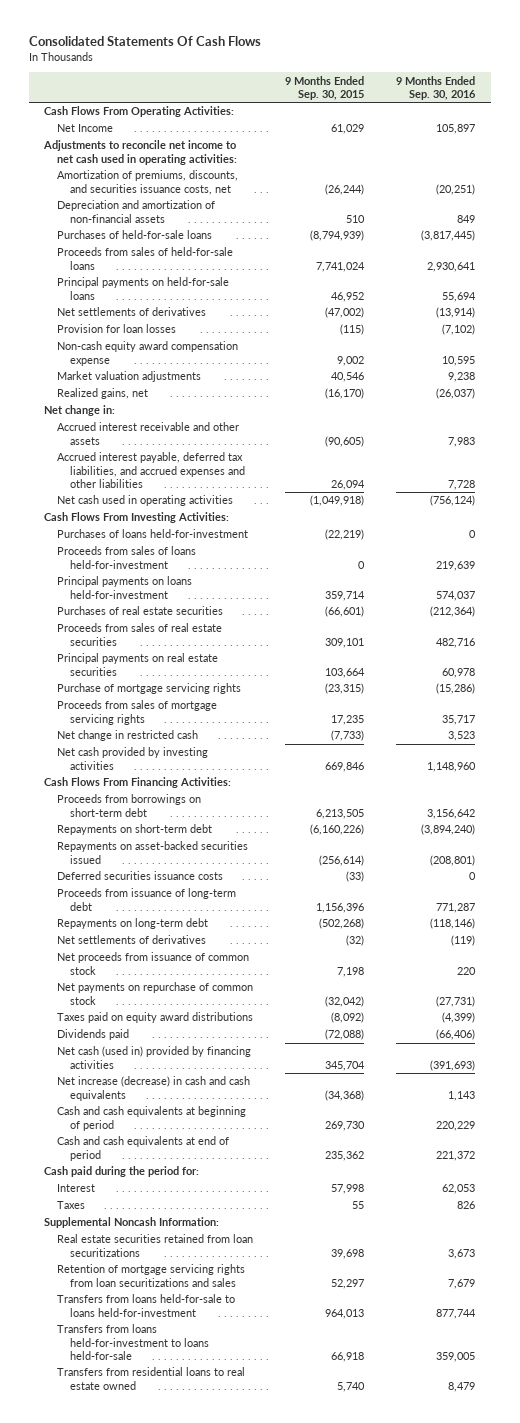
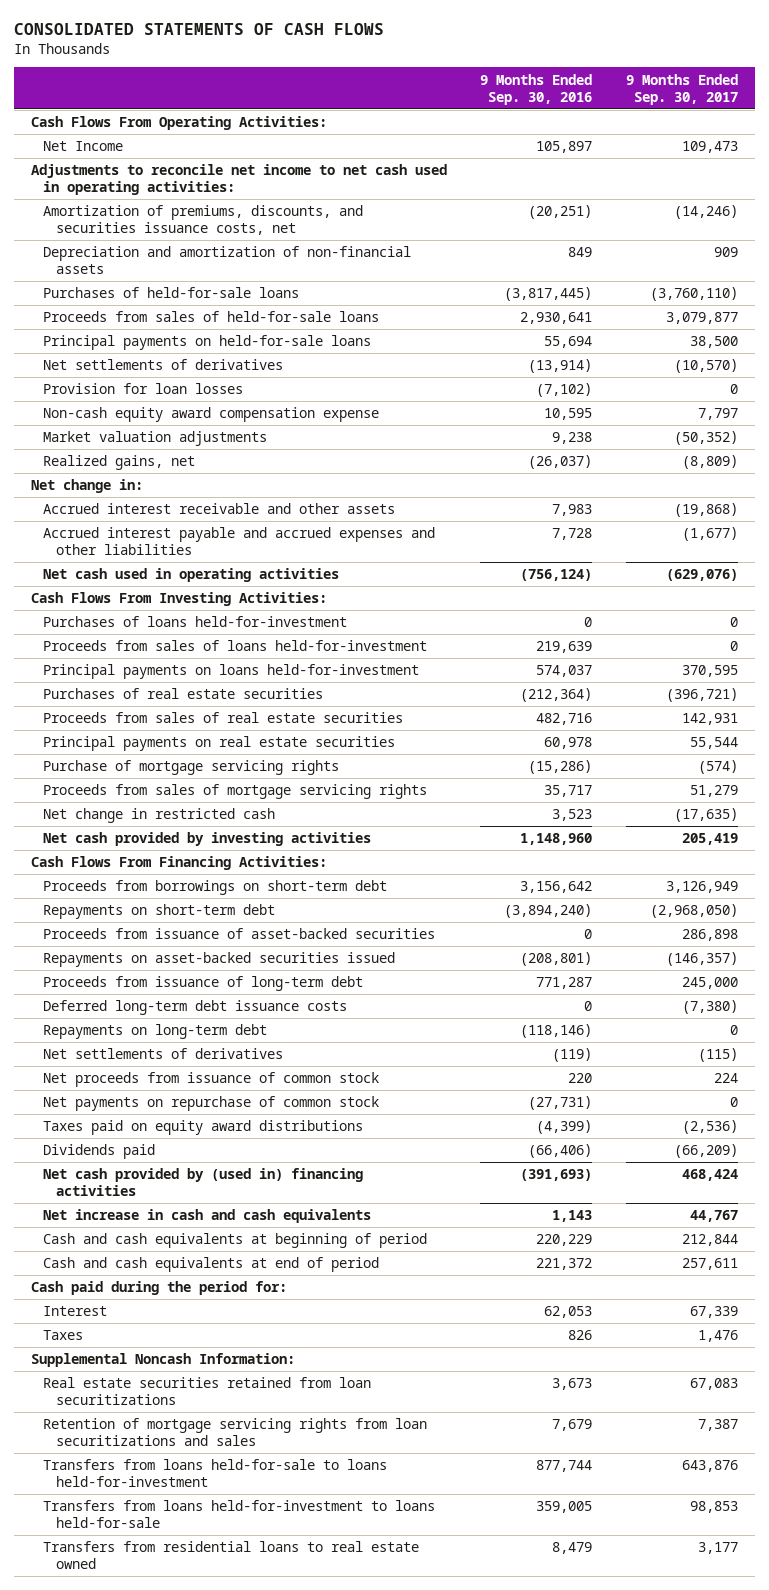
- Consolidated Statements Of Cash Flows
+ CONSOLIDATED STATEMENTS OF CASH FLOWS
- | 9 Months Ended Sep. 30, 2015 | 9 Months Ended Sep. 30, 2016
+ | 9 Months Ended Sep. 30, 2016 | 9 Months Ended Sep. 30, 2017
- Accrued interest payable, deferred tax liabilities, and accrued expenses and other liabilities | 26,094 | 7,728
+ Accrued interest payable and accrued expenses and other liabilities | 7,728 | (1,677)
+ Proceeds from issuance of asset-backed securities | 0 | 286,898
- Deferred securities issuance costs | (33) | 0
+ Deferred long-term debt issuance costs | 0 | (7,380)
- Net cash (used in) provided by financing activities | 345,704 | (391,693)
- Net increase (decrease) in cash and cash equivalents | (34,368) | 1,143
+ Net cash provided by (used in) financing activities | (391,693) | 468,424
+ Net increase in cash and cash equivalents | 1,143 | 44,767

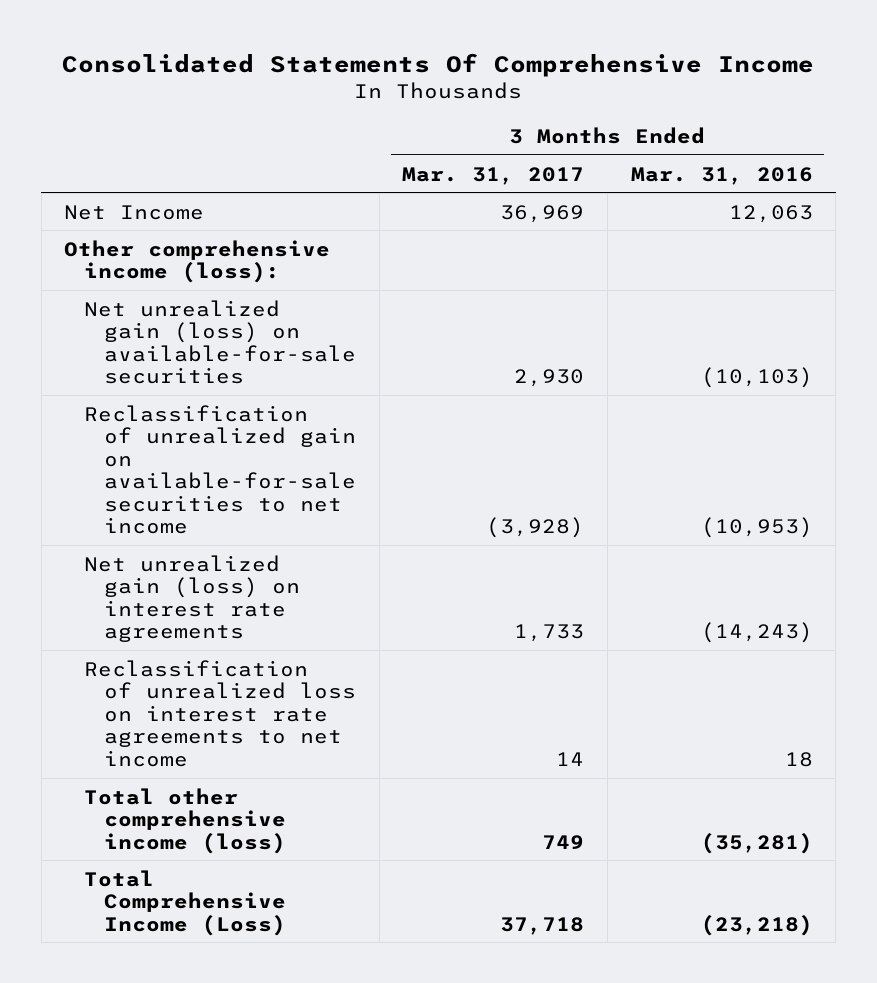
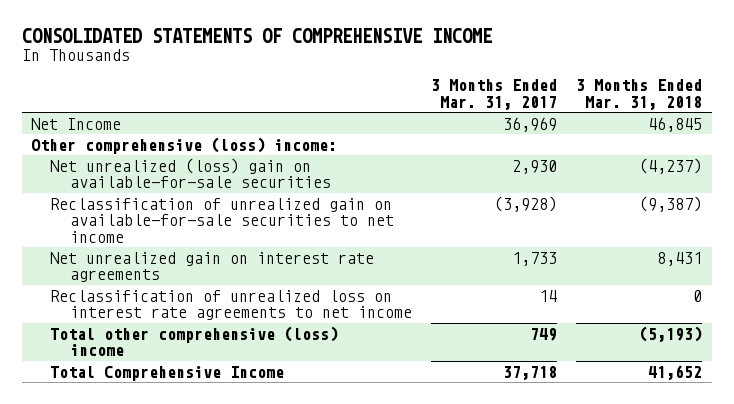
- Consolidated Statements Of Comprehensive Income
+ CONSOLIDATED STATEMENTS OF COMPREHENSIVE INCOME
- | 3 Months Ended Mar. 31, 2017 | 3 Months Ended Mar. 31, 2016
+ | 3 Months Ended Mar. 31, 2017 | 3 Months Ended Mar. 31, 2018
- Other comprehensive income (loss):
- Net unrealized gain (loss) on available-for-sale securities | 2,930 | (10,103)
+ Other comprehensive (loss) income:
+ Net unrealized (loss) gain on available-for-sale securities | 2,930 | (4,237)
- Net unrealized gain (loss) on interest rate agreements | 1,733 | (14,243)
+ Net unrealized gain on interest rate agreements | 1,733 | 8,431
- Total other comprehensive income (loss) | 749 | (35,281)
- Total Comprehensive Income (Loss) | 37,718 | (23,218)
+ Total other comprehensive (loss) income | 749 | (5,193)
+ Total Comprehensive Income | 37,718 | 41,652

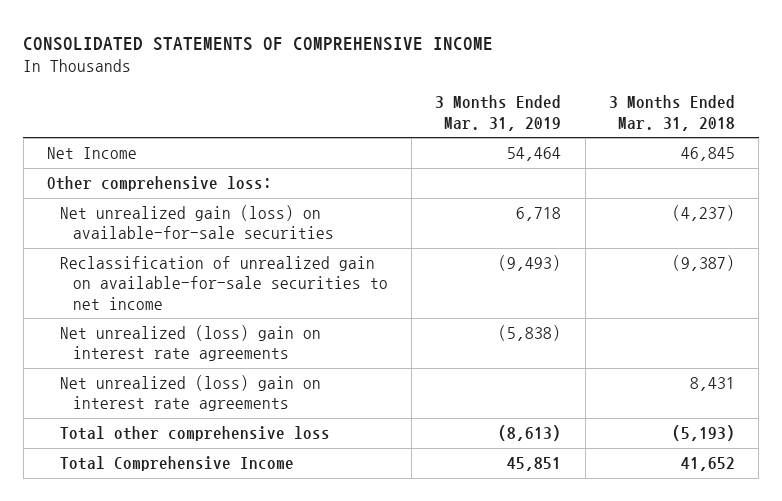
- | 3 Months Ended Mar. 31, 2017 | 3 Months Ended Mar. 31, 2018
+ | 3 Months Ended Mar. 31, 2019 | 3 Months Ended Mar. 31, 2018
- Other comprehensive (loss) income:
- Net unrealized (loss) gain on available-for-sale securities | 2,930 | (4,237)
+ Other comprehensive loss:
+ Net unrealized gain (loss) on available-for-sale securities | 6,718 | (4,237)
- Net unrealized gain on interest rate agreements | 1,733 | 8,431
- Reclassification of unrealized loss on interest rate agreements to net income | 14 | 0
- Total other comprehensive (loss) income | 749 | (5,193)
+ Net unrealized (loss) gain on interest rate agreements | (5,838) |
+ Net unrealized (loss) gain on interest rate agreements | | 8,431
+ Total other comprehensive loss | (8,613) | (5,193)

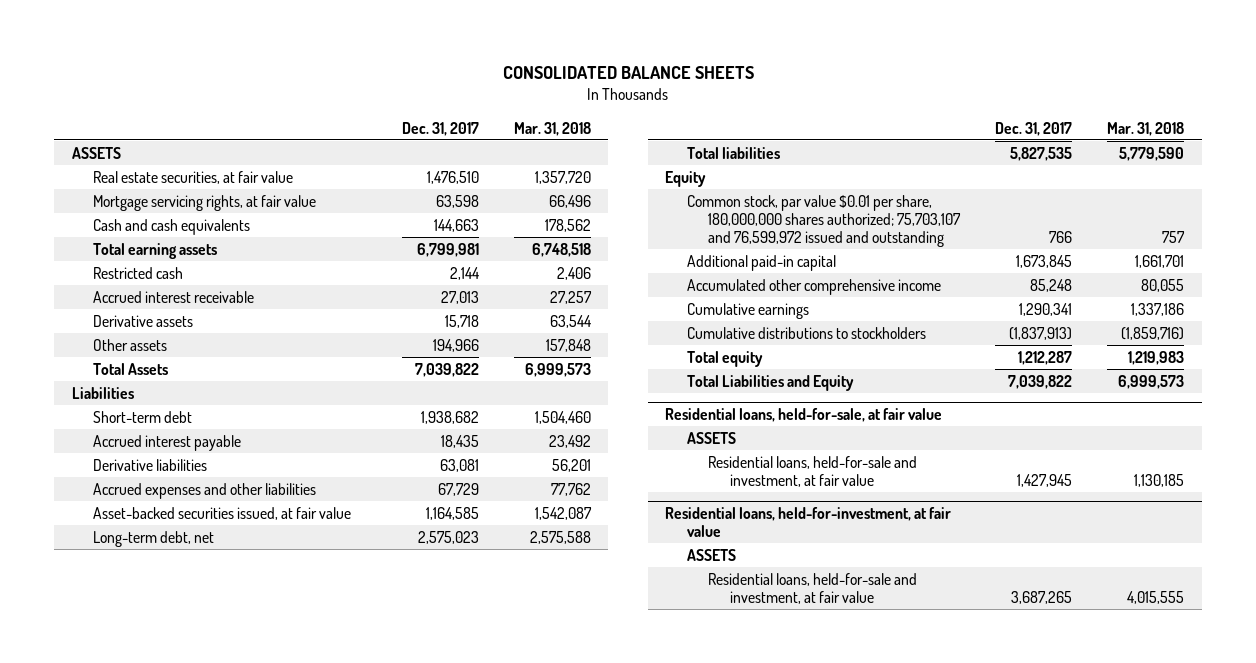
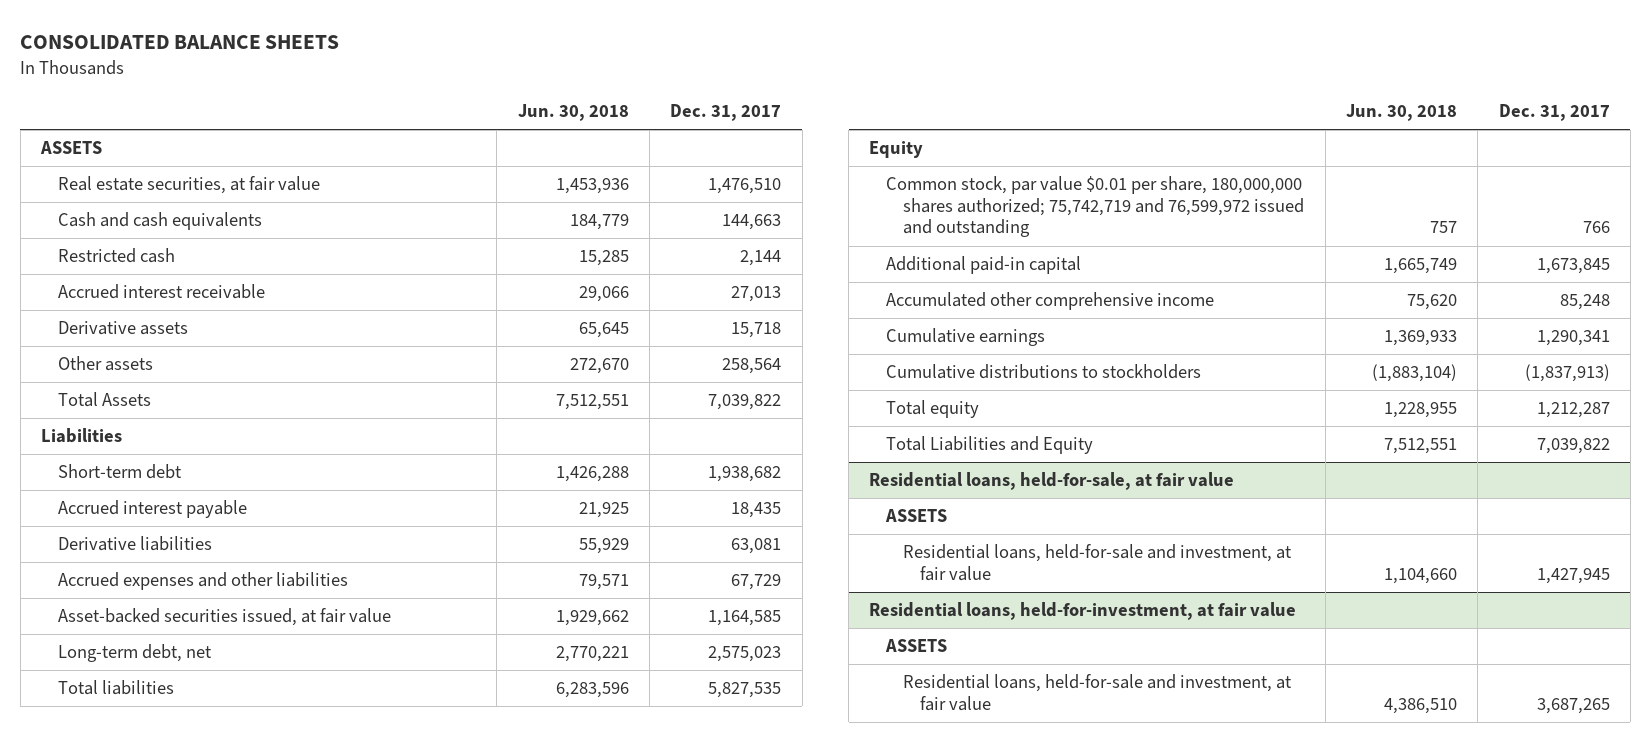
- | Dec. 31, 2017 | Mar. 31, 2018
+ | Jun. 30, 2018 | Dec. 31, 2017
- Mortgage servicing rights, at fair value | 63,598 | 66,496
- Total earning assets | 6,799,981 | 6,748,518
- Other assets | 194,966 | 157,848
+ Other assets | 272,670 | 258,564
- Common stock, par value $0.01 per share, 180,000,000 shares authorized; 75,703,107 and 76,599,972 issued and outstanding | 766 | 757
+ Common stock, par value $0.01 per share, 180,000,000 shares authorized; 75,742,719 and 76,599,972 issued and outstanding | 757 | 766

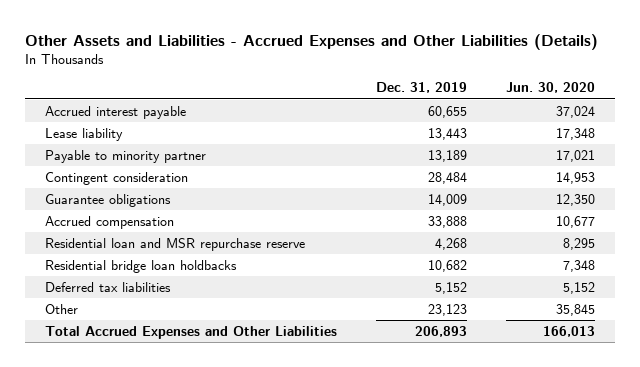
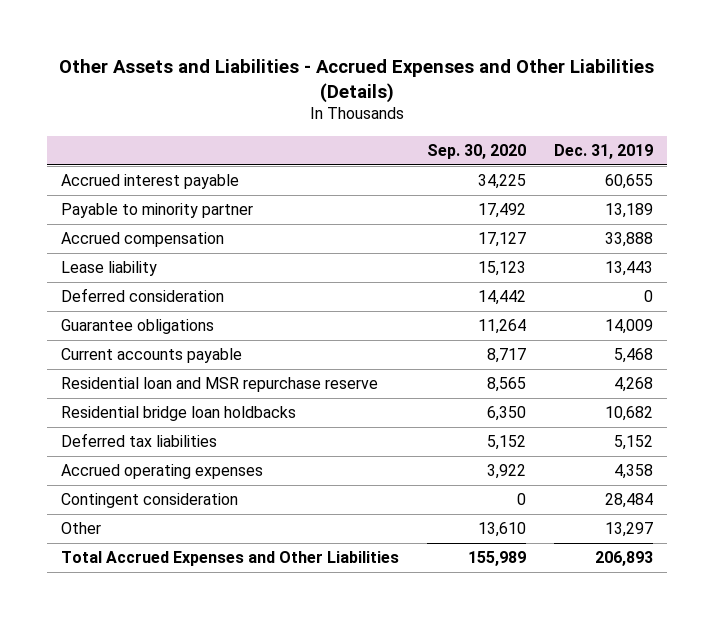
- | Dec. 31, 2019 | Jun. 30, 2020
+ | Sep. 30, 2020 | Dec. 31, 2019
moved down: Lease liability | 15,123 | 13,443
+ Deferred consideration | 14,442 | 0
moved down: Guarantee obligations | 11,264 | 14,009
+ Current accounts payable | 8,717 | 5,468
- Other | 23,123 | 35,845
+ Accrued operating expenses | 3,922 | 4,358
moved down: Contingent consideration | 0 | 28,484
+ Other | 13,610 | 13,297

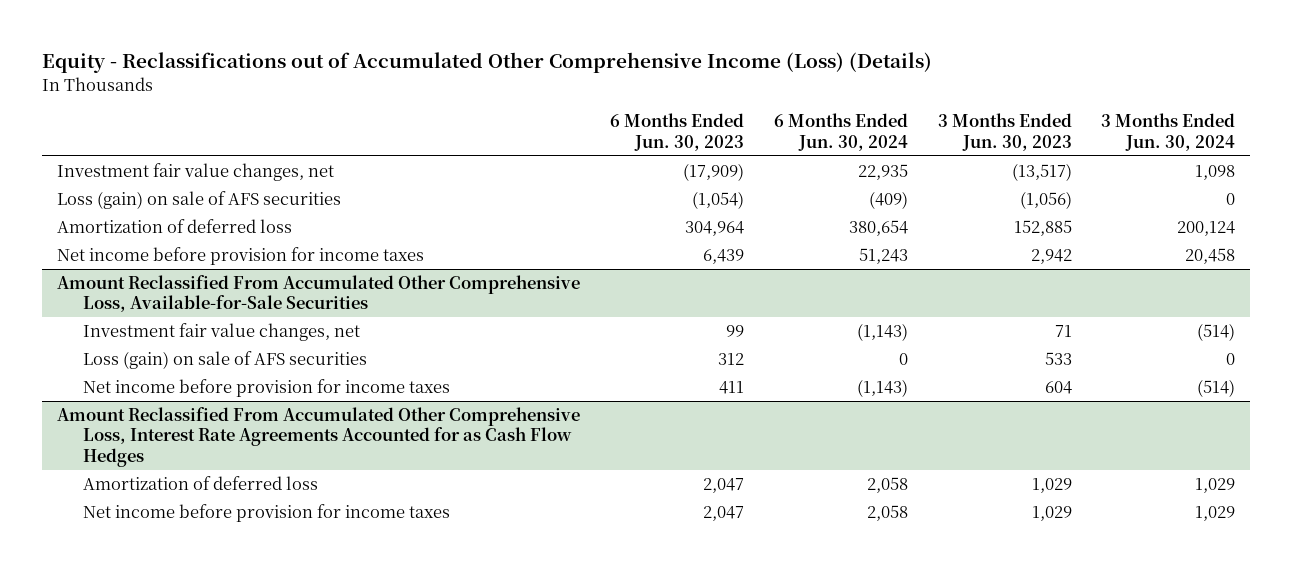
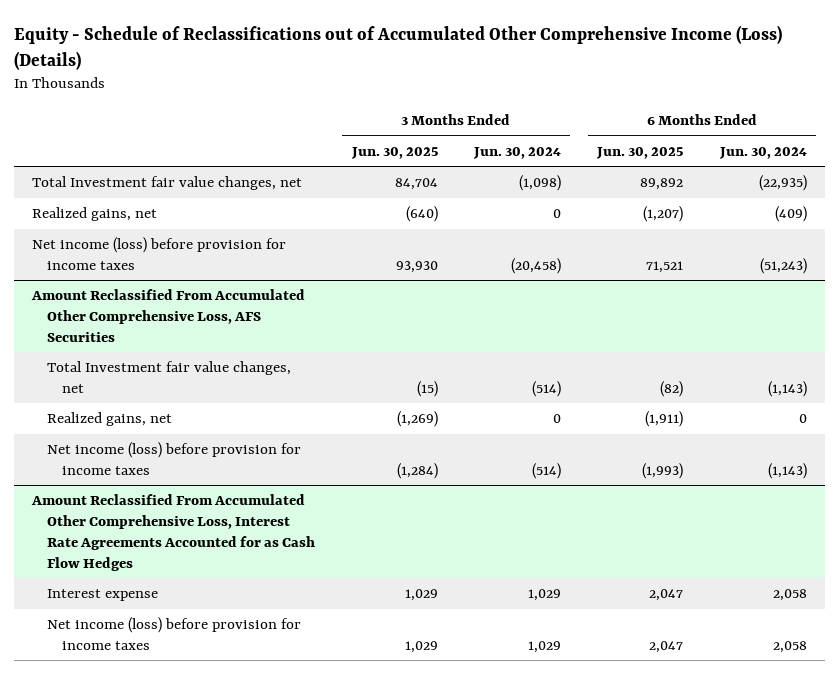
- Equity - Reclassifications out of Accumulated Other Comprehensive Income (Loss) (Details)
+ Equity - Schedule of Reclassifications out of Accumulated Other Comprehensive Income (Loss) (Details)
- | 6 Months Ended Jun. 30, 2023 | 6 Months Ended Jun. 30, 2024 | 3 Months Ended Jun. 30, 2023 | 3 Months Ended Jun. 30, 2024
+ | 3 Months Ended Jun. 30, 2025 | 3 Months Ended Jun. 30, 2024 | 6 Months Ended Jun. 30, 2025 | 6 Months Ended Jun. 30, 2024
- Investment fair value changes, net | (17,909) | 22,935 | (13,517) | 1,098
- Loss (gain) on sale of AFS securities | (1,054) | (409) | (1,056) | 0
- Amortization of deferred loss | 304,964 | 380,654 | 152,885 | 200,124
- Net income before provision for income taxes | 6,439 | 51,243 | 2,942 | 20,458
- Amount Reclassified From Accumulated Other Comprehensive Loss, Available-for-Sale Securities
- Investment fair value changes, net | 99 | (1,143) | 71 | (514)
- Loss (gain) on sale of AFS securities | 312 | 0 | 533 | 0
- Net income before provision for income taxes | 411 | (1,143) | 604 | (514)
+ Total Investment fair value changes, net | 84,704 | (1,098) | 89,892 | (22,935)
+ Realized gains, net | (640) | 0 | (1,207) | (409)
+ Net income (loss) before provision for income taxes | 93,930 | (20,458) | 71,521 | (51,243)
+ Amount Reclassified From Accumulated Other Comprehensive Loss, AFS Securities
+ Total Investment fair value changes, net | (15) | (514) | (82) | (1,143)
+ Realized gains, net | (1,269) | 0 | (1,911) | 0
+ Net income (loss) before provision for income taxes | (1,284) | (514) | (1,993) | (1,143)
@ Amount Reclassified From Accumulated Other Comprehensive Loss, Interest Rate Agreements Accounted for as Cash Flow Hedges
- Amortization of deferred loss | 2,047 | 2,058 | 1,029 | 1,029
- Net income before provision for income taxes | 2,047 | 2,058 | 1,029 | 1,029
+ Interest expense | 1,029 | 1,029 | 2,047 | 2,058
+ Net income (loss) before provision for income taxes | 1,029 | 1,029 | 2,047 | 2,058

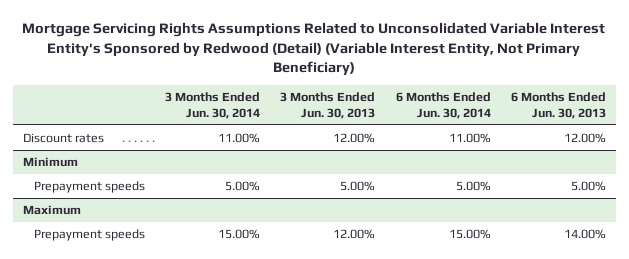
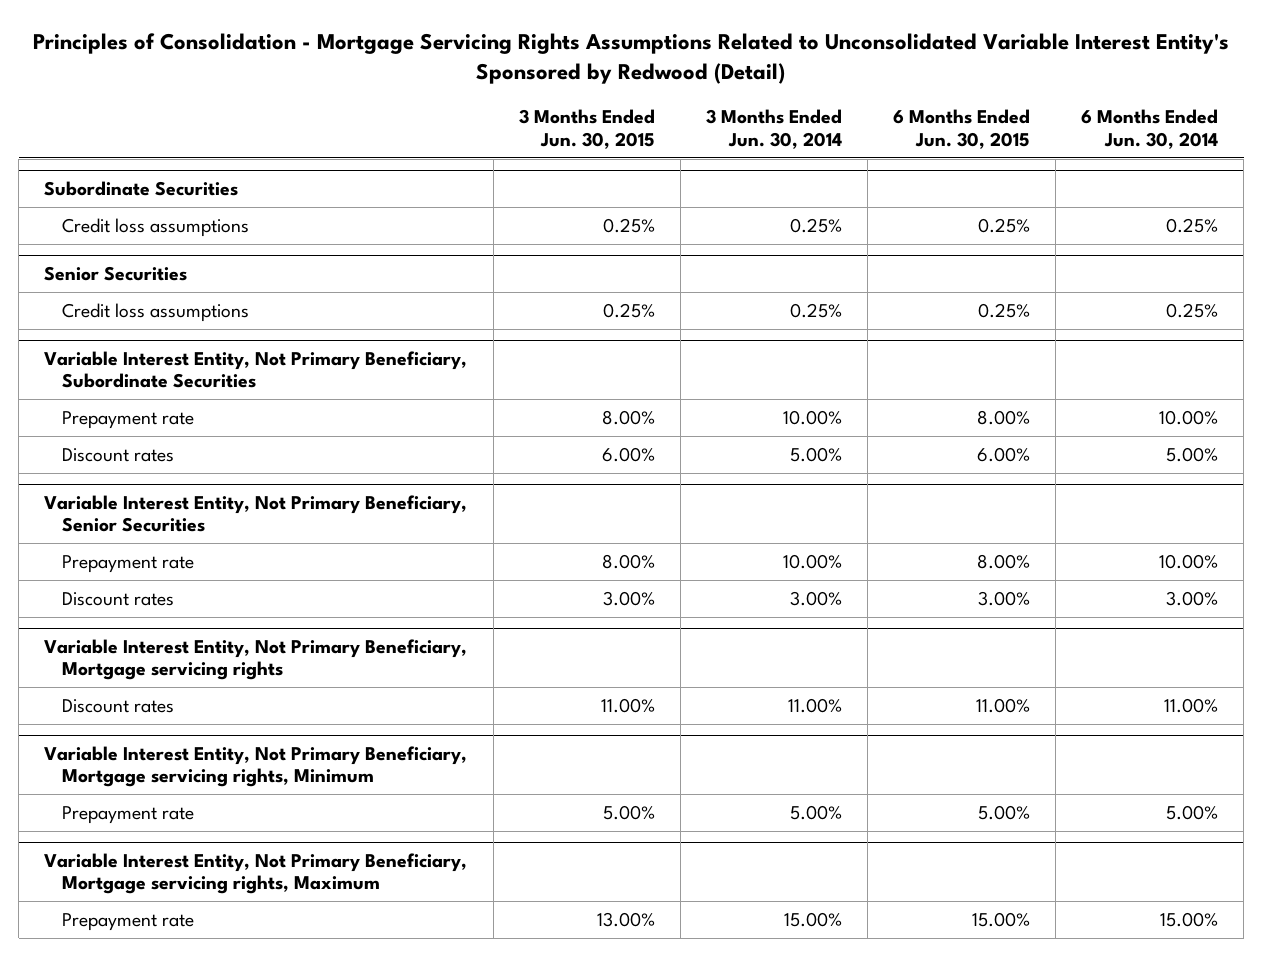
- Mortgage Servicing Rights Assumptions Related to Unconsolidated Variable Interest Entity's Sponsored by Redwood (Detail) (Variable Interest Entity, Not Primary Beneficiary)
+ Principles of Consolidation - Mortgage Servicing Rights Assumptions Related to Unconsolidated Variable Interest Entity's Sponsored by Redwood (Detail)
- | 3 Months Ended Jun. 30, 2014 | 3 Months Ended Jun. 30, 2013 | 6 Months Ended Jun. 30, 2014 | 6 Months Ended Jun. 30, 2013
+ | 3 Months Ended Jun. 30, 2015 | 3 Months Ended Jun. 30, 2014 | 6 Months Ended Jun. 30, 2015 | 6 Months Ended Jun. 30, 2014
+ Subordinate Securities
+ Credit loss assumptions | 0.25% | 0.25% | 0.25% | 0.25%
+ Senior Securities
+ Credit loss assumptions | 0.25% | 0.25% | 0.25% | 0.25%
+ Variable Interest Entity, Not Primary Beneficiary, Subordinate Securities
+ Prepayment rate | 8.00% | 10.00% | 8.00% | 10.00%
+ Discount rates | 6.00% | 5.00% | 6.00% | 5.00%
+ Variable Interest Entity, Not Primary Beneficiary, Senior Securities
+ Prepayment rate | 8.00% | 10.00% | 8.00% | 10.00%
+ Discount rates | 3.00% | 3.00% | 3.00% | 3.00%
+ Variable Interest Entity, Not Primary Beneficiary, Mortgage servicing rights
- Minimum
- Prepayment speeds | 5.00% | 5.00% | 5.00% | 5.00%
- Maximum
- Prepayment speeds | 15.00% | 12.00% | 15.00% | 14.00%
+ Variable Interest Entity, Not Primary Beneficiary, Mortgage servicing rights, Minimum
+ Prepayment rate | 5.00% | 5.00% | 5.00% | 5.00%
+ Variable Interest Entity, Not Primary Beneficiary, Mortgage servicing rights, Maximum
+ Prepayment rate | 13.00% | 15.00% | 15.00% | 15.00%

